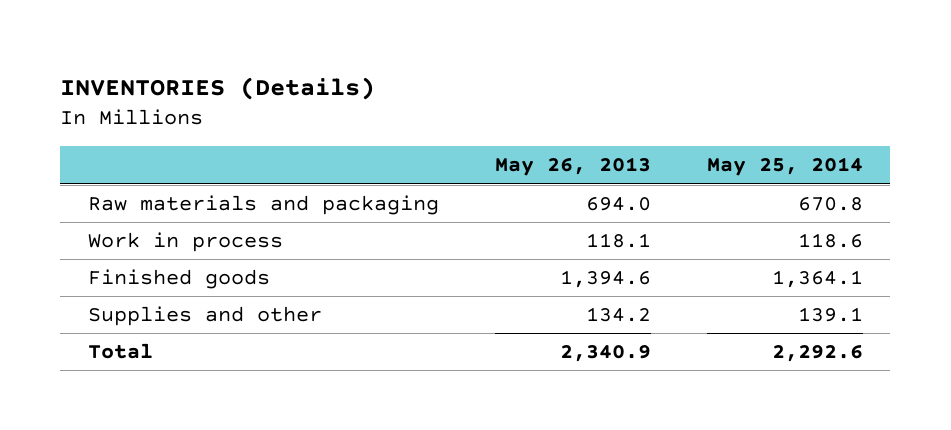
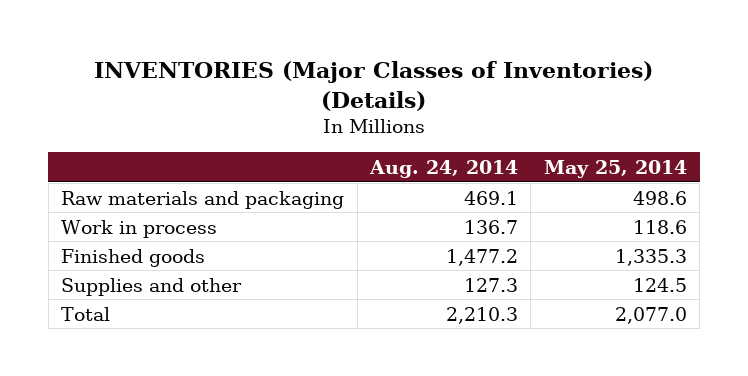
- INVENTORIES (Details)
+ INVENTORIES (Major Classes of Inventories) (Details)
- | May 26, 2013 | May 25, 2014
+ | Aug. 24, 2014 | May 25, 2014
- Raw materials and packaging | 694.0 | 670.8
+ Raw materials and packaging | 469.1 | 498.6
- Finished goods | 1,394.6 | 1,364.1
- Supplies and other | 134.2 | 139.1
- Total | 2,340.9 | 2,292.6
+ Finished goods | 1,477.2 | 1,335.3
+ Supplies and other | 127.3 | 124.5
+ Total | 2,210.3 | 2,077.0

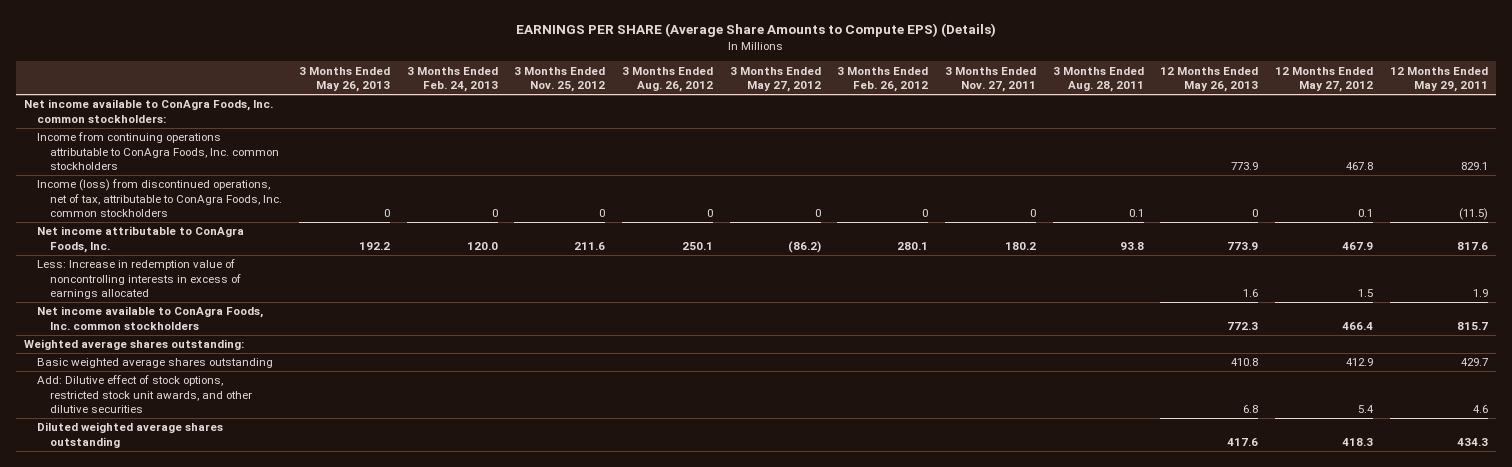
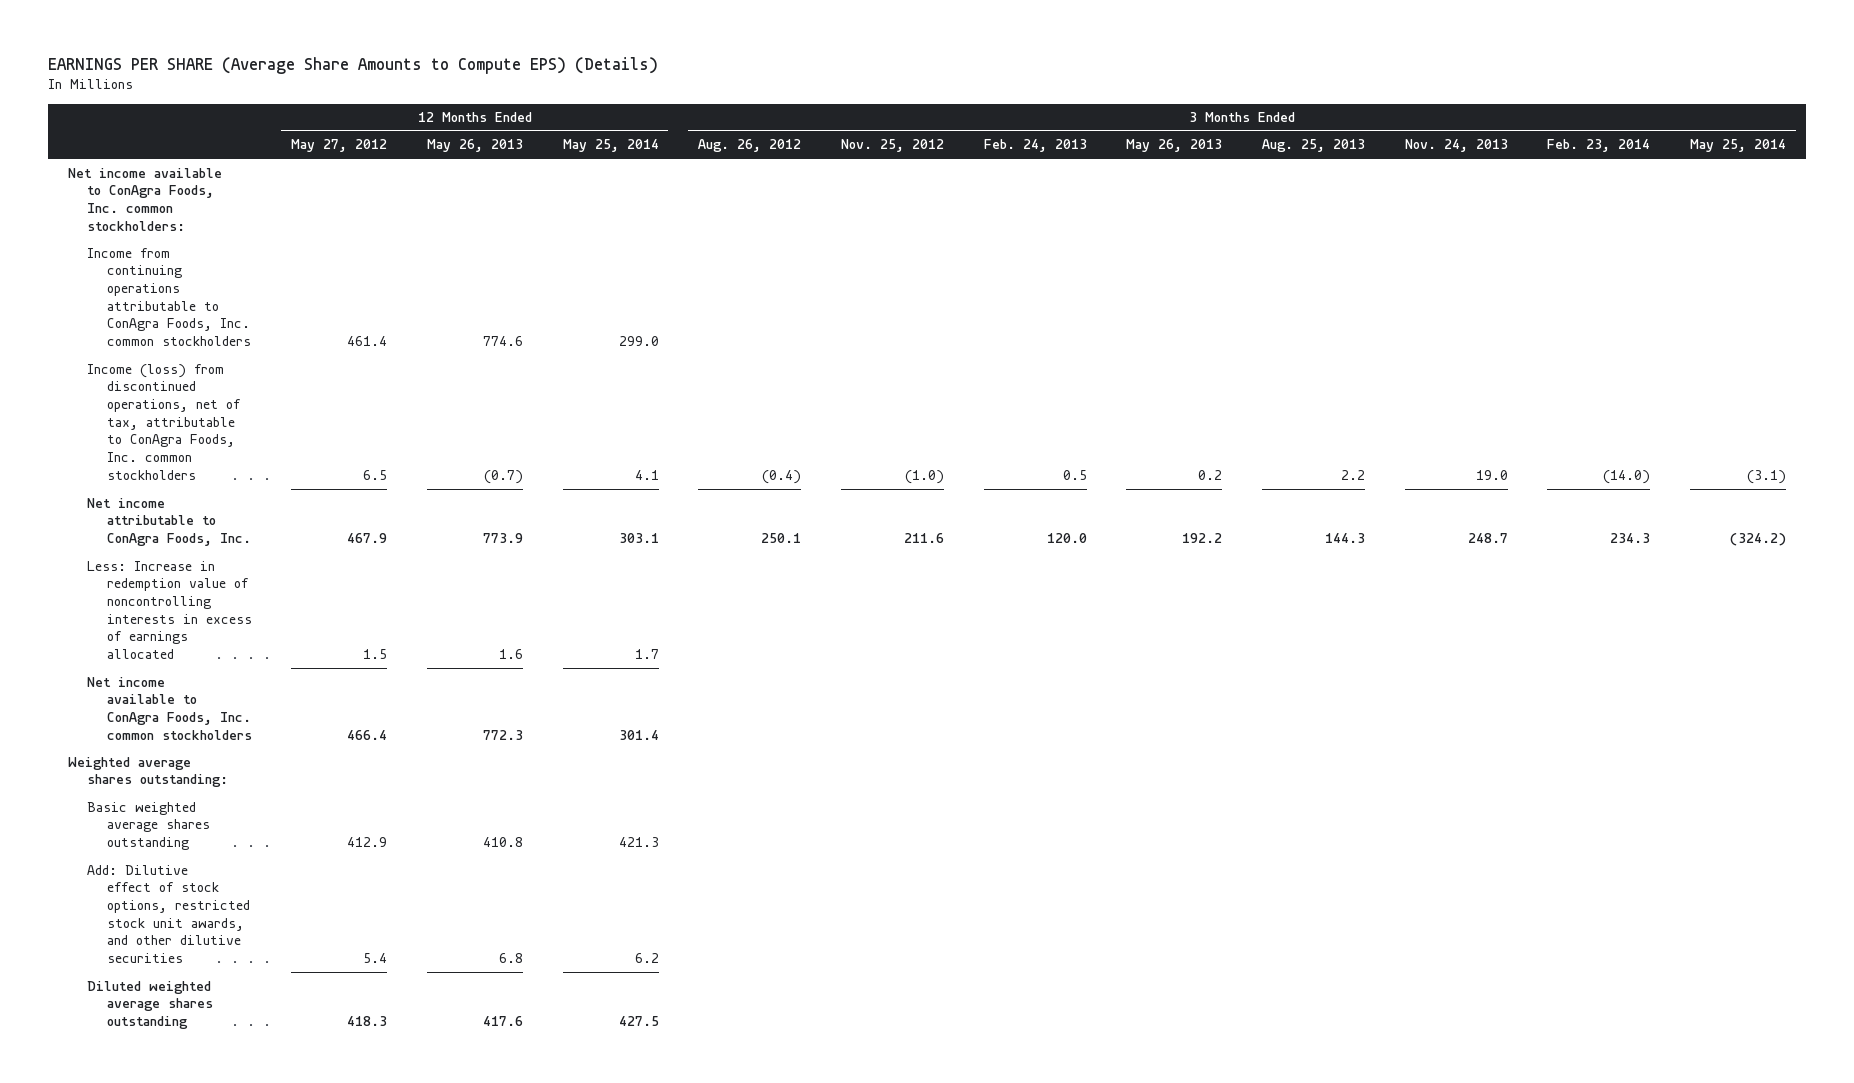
- | 3 Months Ended May 26, 2013 | 3 Months Ended Feb. 24, 2013 | 3 Months Ended Nov. 25, 2012 | 3 Months Ended Aug. 26, 2012 | 3 Months Ended May 27, 2012 | 3 Months Ended Feb. 26, 2012 | 3 Months Ended Nov. 27, 2011 | 3 Months Ended Aug. 28, 2011 | 12 Months Ended May 26, 2013 | 12 Months Ended May 27, 2012 | 12 Months Ended May 29, 2011
+ | 12 Months Ended May 27, 2012 | 12 Months Ended May 26, 2013 | 12 Months Ended May 25, 2014 | 3 Months Ended Aug. 26, 2012 | 3 Months Ended Nov. 25, 2012 | 3 Months Ended Feb. 24, 2013 | 3 Months Ended May 26, 2013 | 3 Months Ended Aug. 25, 2013 | 3 Months Ended Nov. 24, 2013 | 3 Months Ended Feb. 23, 2014 | 3 Months Ended May 25, 2014
- Income from continuing operations attributable to ConAgra Foods, Inc. common stockholders | | | | | | | | | 773.9 | 467.8 | 829.1
- Income (loss) from discontinued operations, net of tax, attributable to ConAgra Foods, Inc. common stockholders | 0 | 0 | 0 | 0 | 0 | 0 | 0 | 0.1 | 0 | 0.1 | (11.5)
+ Income from continuing operations attributable to ConAgra Foods, Inc. common stockholders | 461.4 | 774.6 | 299.0 | | | | | | | |
+ Income (loss) from discontinued operations, net of tax, attributable to ConAgra Foods, Inc. common stockholders | 6.5 | (0.7) | 4.1 | (0.4) | (1.0) | 0.5 | 0.2 | 2.2 | 19.0 | (14.0) | (3.1)

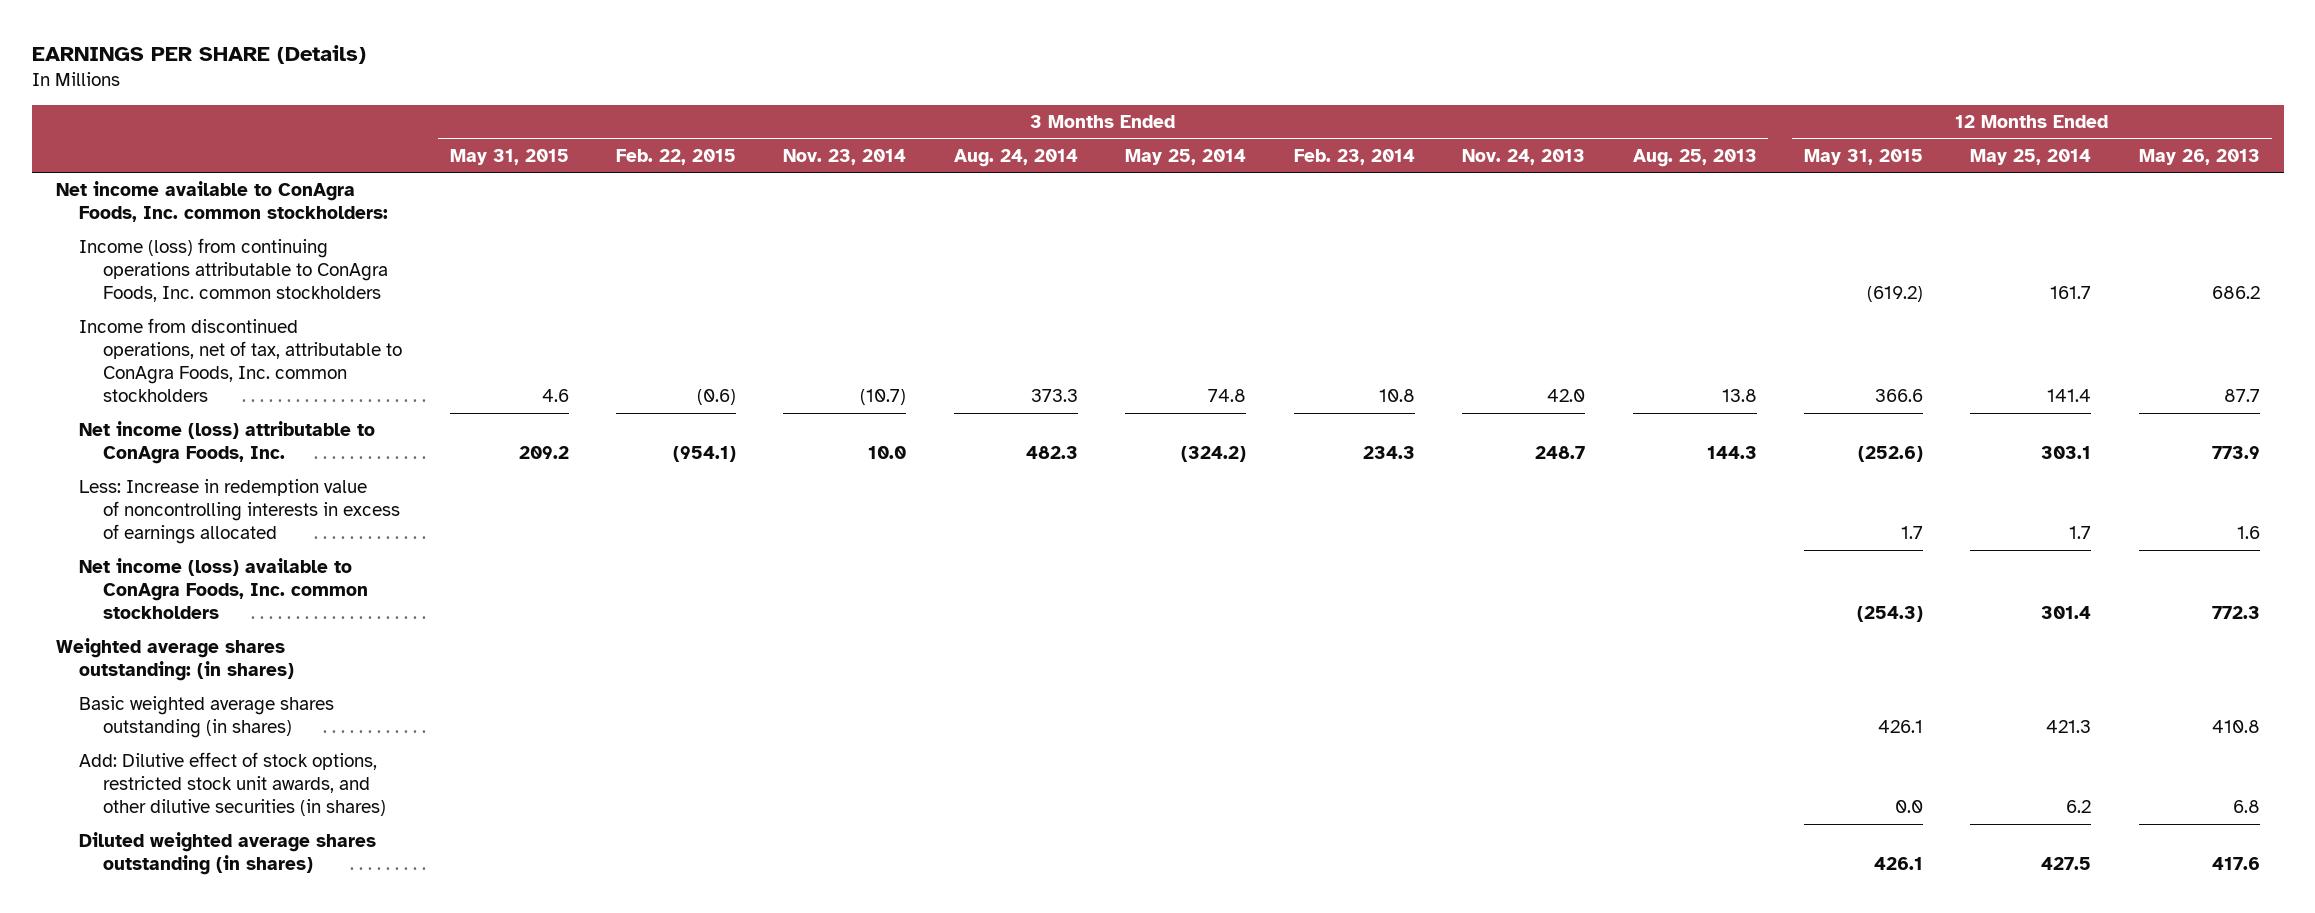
- EARNINGS PER SHARE (Average Share Amounts to Compute EPS) (Details)
+ EARNINGS PER SHARE (Details)
- | 12 Months Ended May 27, 2012 | 12 Months Ended May 26, 2013 | 12 Months Ended May 25, 2014 | 3 Months Ended Aug. 26, 2012 | 3 Months Ended Nov. 25, 2012 | 3 Months Ended Feb. 24, 2013 | 3 Months Ended May 26, 2013 | 3 Months Ended Aug. 25, 2013 | 3 Months Ended Nov. 24, 2013 | 3 Months Ended Feb. 23, 2014 | 3 Months Ended May 25, 2014
+ | 3 Months Ended May 31, 2015 | 3 Months Ended Feb. 22, 2015 | 3 Months Ended Nov. 23, 2014 | 3 Months Ended Aug. 24, 2014 | 3 Months Ended May 25, 2014 | 3 Months Ended Feb. 23, 2014 | 3 Months Ended Nov. 24, 2013 | 3 Months Ended Aug. 25, 2013 | 12 Months Ended May 31, 2015 | 12 Months Ended May 25, 2014 | 12 Months Ended May 26, 2013
- Income from continuing operations attributable to ConAgra Foods, Inc. common stockholders | 461.4 | 774.6 | 299.0 | | | | | | | |
- Income (loss) from discontinued operations, net of tax, attributable to ConAgra Foods, Inc. common stockholders | 6.5 | (0.7) | 4.1 | (0.4) | (1.0) | 0.5 | 0.2 | 2.2 | 19.0 | (14.0) | (3.1)
- Net income attributable to ConAgra Foods, Inc. | 467.9 | 773.9 | 303.1 | 250.1 | 211.6 | 120.0 | 192.2 | 144.3 | 248.7 | 234.3 | (324.2)
+ Income (loss) from continuing operations attributable to ConAgra Foods, Inc. common stockholders | | | | | | | | | (619.2) | 161.7 | 686.2
+ Income from discontinued operations, net of tax, attributable to ConAgra Foods, Inc. common stockholders | 4.6 | (0.6) | (10.7) | 373.3 | 74.8 | 10.8 | 42.0 | 13.8 | 366.6 | 141.4 | 87.7
+ Net income (loss) attributable to ConAgra Foods, Inc. | 209.2 | (954.1) | 10.0 | 482.3 | (324.2) | 234.3 | 248.7 | 144.3 | (252.6) | 303.1 | 773.9
- Net income available to ConAgra Foods, Inc. common stockholders | 466.4 | 772.3 | 301.4 | | | | | | | |
- Weighted average shares outstanding:
- Basic weighted average shares outstanding | 412.9 | 410.8 | 421.3 | | | | | | | |
- Add: Dilutive effect of stock options, restricted stock unit awards, and other dilutive securities | 5.4 | 6.8 | 6.2 | | | | | | | |
- Diluted weighted average shares outstanding | 418.3 | 417.6 | 427.5 | | | | | | | |
+ Net income (loss) available to ConAgra Foods, Inc. common stockholders | | | | | | | | | (254.3) | 301.4 | 772.3
+ Weighted average shares outstanding: (in shares)
+ Basic weighted average shares outstanding (in shares) | | | | | | | | | 426.1 | 421.3 | 410.8
+ Add: Dilutive effect of stock options, restricted stock unit awards, and other dilutive securities (in shares) | | | | | | | | | 0.0 | 6.2 | 6.8
+ Diluted weighted average shares outstanding (in shares) | | | | | | | | | 426.1 | 427.5 | 417.6

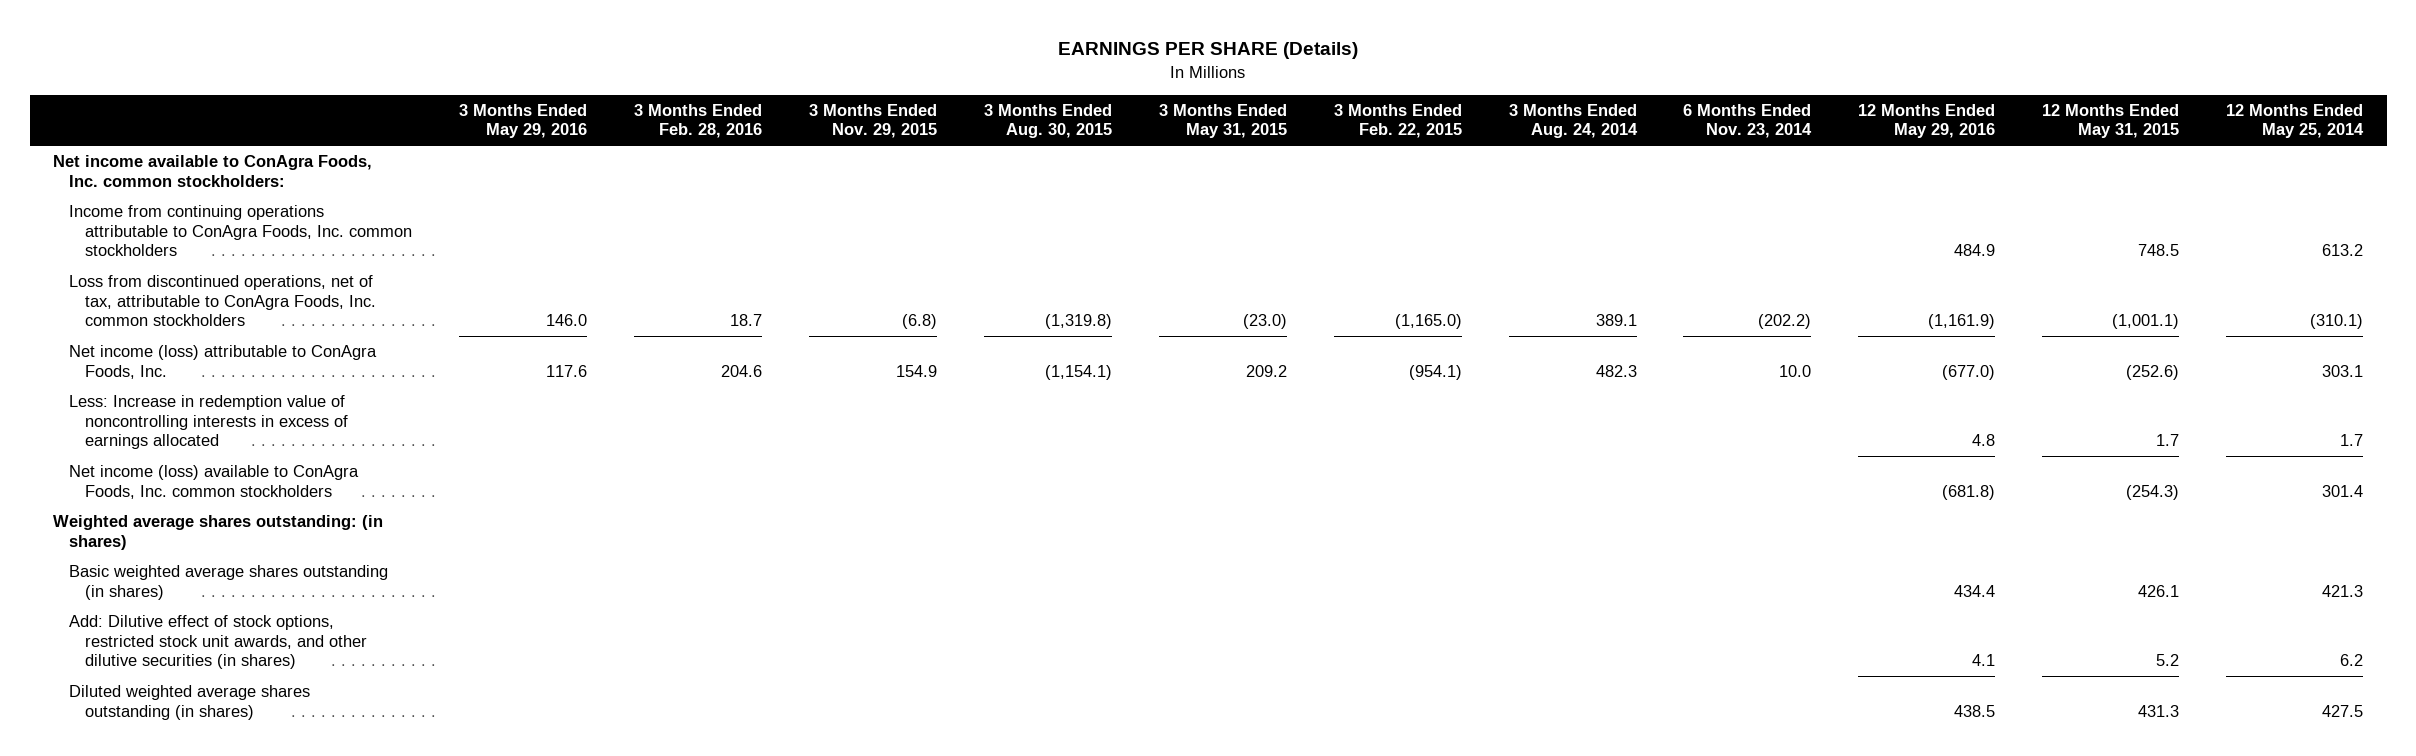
- | 3 Months Ended May 31, 2015 | 3 Months Ended Feb. 22, 2015 | 3 Months Ended Nov. 23, 2014 | 3 Months Ended Aug. 24, 2014 | 3 Months Ended May 25, 2014 | 3 Months Ended Feb. 23, 2014 | 3 Months Ended Nov. 24, 2013 | 3 Months Ended Aug. 25, 2013 | 12 Months Ended May 31, 2015 | 12 Months Ended May 25, 2014 | 12 Months Ended May 26, 2013
+ | 3 Months Ended May 29, 2016 | 3 Months Ended Feb. 28, 2016 | 3 Months Ended Nov. 29, 2015 | 3 Months Ended Aug. 30, 2015 | 3 Months Ended May 31, 2015 | 3 Months Ended Feb. 22, 2015 | 3 Months Ended Aug. 24, 2014 | 6 Months Ended Nov. 23, 2014 | 12 Months Ended May 29, 2016 | 12 Months Ended May 31, 2015 | 12 Months Ended May 25, 2014
- Income (loss) from continuing operations attributable to ConAgra Foods, Inc. common stockholders | | | | | | | | | (619.2) | 161.7 | 686.2
- Income from discontinued operations, net of tax, attributable to ConAgra Foods, Inc. common stockholders | 4.6 | (0.6) | (10.7) | 373.3 | 74.8 | 10.8 | 42.0 | 13.8 | 366.6 | 141.4 | 87.7
+ Income from continuing operations attributable to ConAgra Foods, Inc. common stockholders | | | | | | | | | 484.9 | 748.5 | 613.2
+ Loss from discontinued operations, net of tax, attributable to ConAgra Foods, Inc. common stockholders | 146.0 | 18.7 | (6.8) | (1,319.8) | (23.0) | (1,165.0) | 389.1 | (202.2) | (1,161.9) | (1,001.1) | (310.1)
- Add: Dilutive effect of stock options, restricted stock unit awards, and other dilutive securities (in shares) | | | | | | | | | 0.0 | 6.2 | 6.8
- Diluted weighted average shares outstanding (in shares) | | | | | | | | | 426.1 | 427.5 | 417.6
+ Add: Dilutive effect of stock options, restricted stock unit awards, and other dilutive securities (in shares) | | | | | | | | | 4.1 | 5.2 | 6.2
+ Diluted weighted average shares outstanding (in shares) | | | | | | | | | 438.5 | 431.3 | 427.5

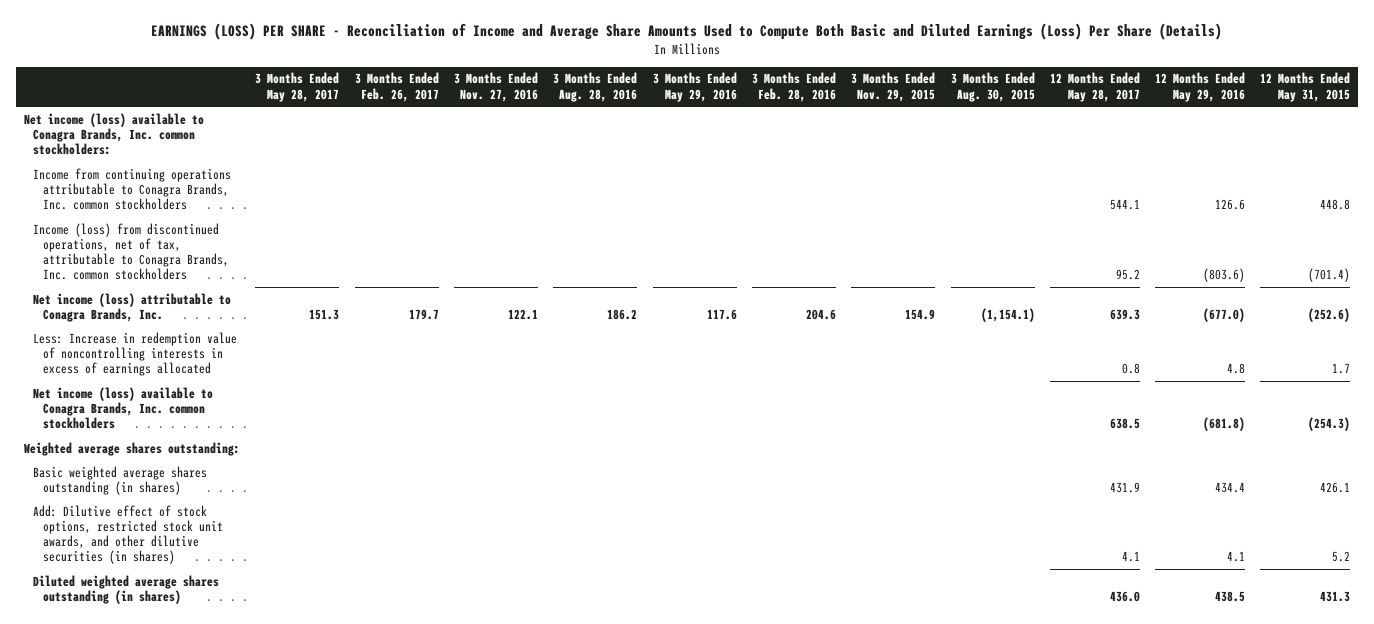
- EARNINGS PER SHARE (Details)
+ EARNINGS (LOSS) PER SHARE - Reconciliation of Income and Average Share Amounts Used to Compute Both Basic and Diluted Earnings (Loss) Per Share (Details)
- | 3 Months Ended May 29, 2016 | 3 Months Ended Feb. 28, 2016 | 3 Months Ended Nov. 29, 2015 | 3 Months Ended Aug. 30, 2015 | 3 Months Ended May 31, 2015 | 3 Months Ended Feb. 22, 2015 | 3 Months Ended Aug. 24, 2014 | 6 Months Ended Nov. 23, 2014 | 12 Months Ended May 29, 2016 | 12 Months Ended May 31, 2015 | 12 Months Ended May 25, 2014
+ | 3 Months Ended May 28, 2017 | 3 Months Ended Feb. 26, 2017 | 3 Months Ended Nov. 27, 2016 | 3 Months Ended Aug. 28, 2016 | 3 Months Ended May 29, 2016 | 3 Months Ended Feb. 28, 2016 | 3 Months Ended Nov. 29, 2015 | 3 Months Ended Aug. 30, 2015 | 12 Months Ended May 28, 2017 | 12 Months Ended May 29, 2016 | 12 Months Ended May 31, 2015
- Net income available to ConAgra Foods, Inc. common stockholders:
- Income from continuing operations attributable to ConAgra Foods, Inc. common stockholders | | | | | | | | | 484.9 | 748.5 | 613.2
- Loss from discontinued operations, net of tax, attributable to ConAgra Foods, Inc. common stockholders | 146.0 | 18.7 | (6.8) | (1,319.8) | (23.0) | (1,165.0) | 389.1 | (202.2) | (1,161.9) | (1,001.1) | (310.1)
- Net income (loss) attributable to ConAgra Foods, Inc. | 117.6 | 204.6 | 154.9 | (1,154.1) | 209.2 | (954.1) | 482.3 | 10.0 | (677.0) | (252.6) | 303.1
+ Net income (loss) available to Conagra Brands, Inc. common stockholders:
+ Income from continuing operations attributable to Conagra Brands, Inc. common stockholders | | | | | | | | | 544.1 | 126.6 | 448.8
+ Income (loss) from discontinued operations, net of tax, attributable to Conagra Brands, Inc. common stockholders | | | | | | | | | 95.2 | (803.6) | (701.4)
+ Net income (loss) attributable to Conagra Brands, Inc. | 151.3 | 179.7 | 122.1 | 186.2 | 117.6 | 204.6 | 154.9 | (1,154.1) | 639.3 | (677.0) | (252.6)
- Net income (loss) available to ConAgra Foods, Inc. common stockholders | | | | | | | | | (681.8) | (254.3) | 301.4
- Weighted average shares outstanding: (in shares)
+ Net income (loss) available to Conagra Brands, Inc. common stockholders | | | | | | | | | 638.5 | (681.8) | (254.3)
+ Weighted average shares outstanding:

